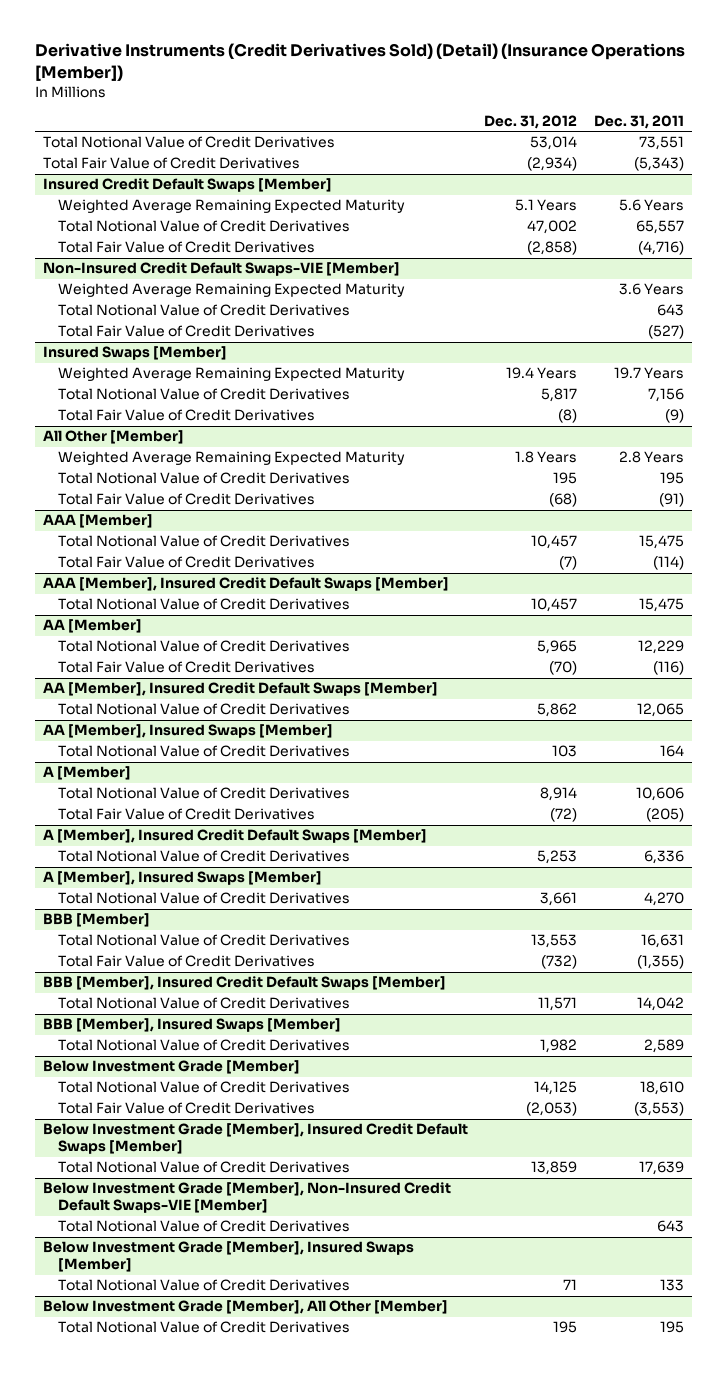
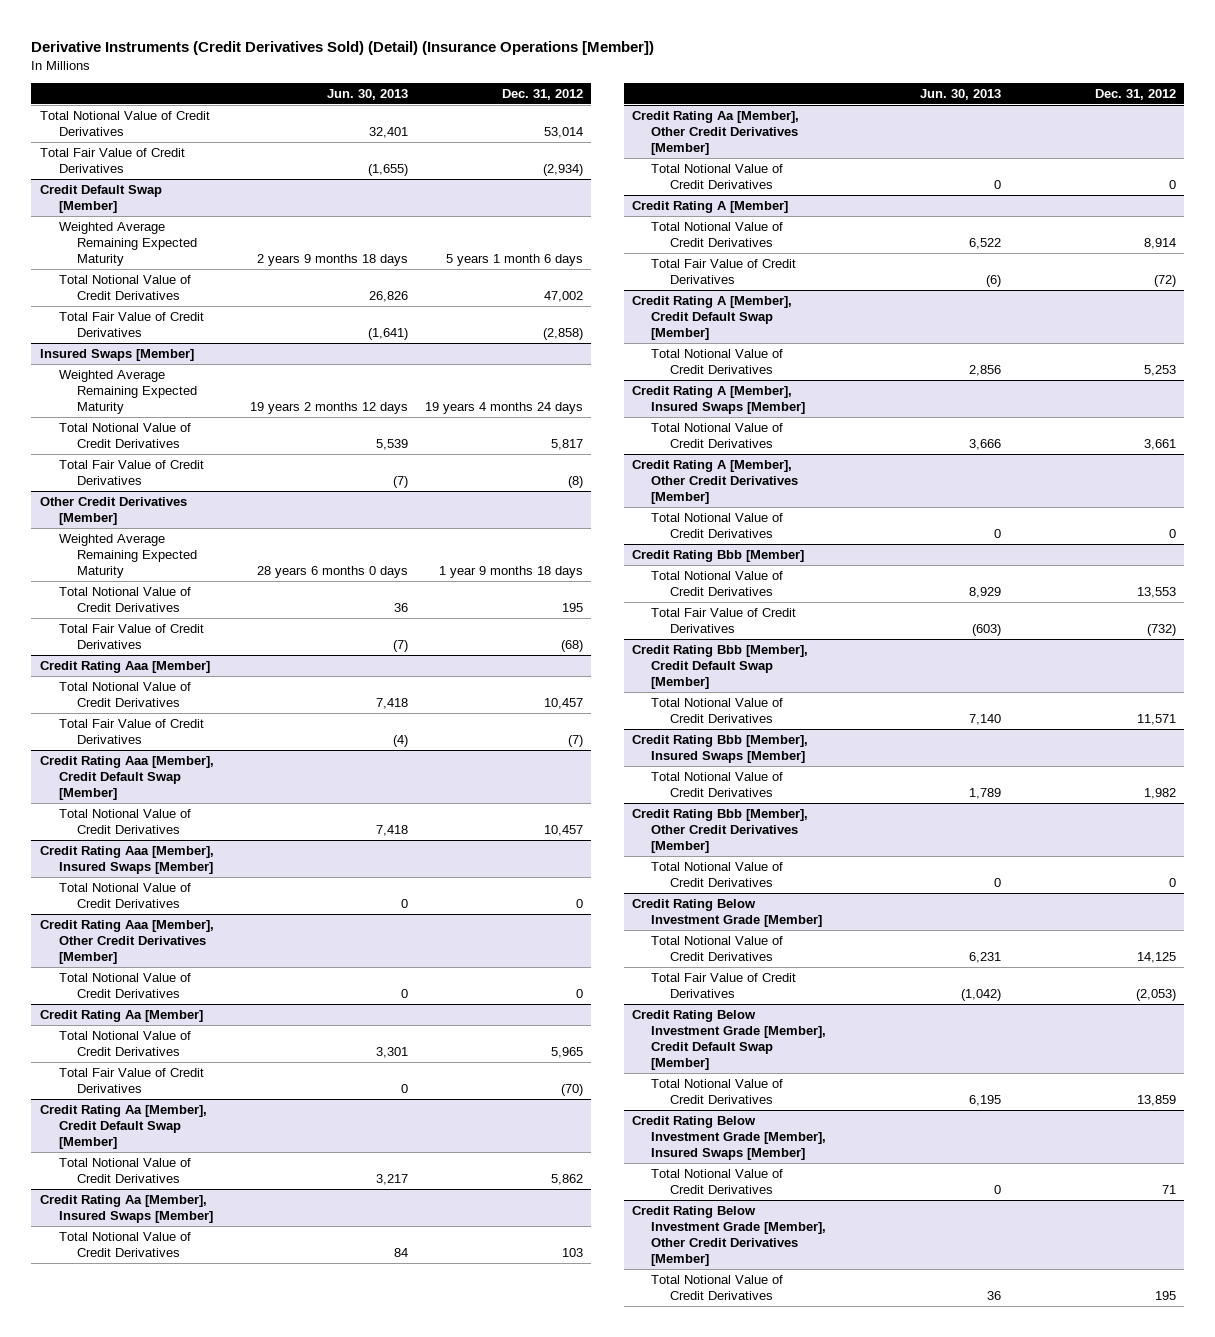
- | Dec. 31, 2012 | Dec. 31, 2011
+ | Jun. 30, 2013 | Dec. 31, 2012
- Insured Credit Default Swaps [Member]
- Weighted Average Remaining Expected Maturity | 5.1 Years | 5.6 Years
+ Credit Default Swap [Member]
+ Weighted Average Remaining Expected Maturity | 2 years 9 months 18 days | 5 years 1 month 6 days
- Non-Insured Credit Default Swaps-VIE [Member]
- Weighted Average Remaining Expected Maturity | | 3.6 Years
- Total Notional Value of Credit Derivatives | | 643
- Total Fair Value of Credit Derivatives | | (527)
@ Insured Swaps [Member]
- Weighted Average Remaining Expected Maturity | 19.4 Years | 19.7 Years
+ Weighted Average Remaining Expected Maturity | 19 years 2 months 12 days | 19 years 4 months 24 days
- All Other [Member]
- Weighted Average Remaining Expected Maturity | 1.8 Years | 2.8 Years
+ Other Credit Derivatives [Member]
+ Weighted Average Remaining Expected Maturity | 28 years 6 months 0 days | 1 year 9 months 18 days
- AAA [Member]
+ Credit Rating Aaa [Member]
- AAA [Member], Insured Credit Default Swaps [Member]
+ Credit Rating Aaa [Member], Credit Default Swap [Member]
- AA [Member]
+ Credit Rating Aaa [Member], Insured Swaps [Member]
+ Total Notional Value of Credit Derivatives | 0 | 0
+ Credit Rating Aaa [Member], Other Credit Derivatives [Member]
+ Total Notional Value of Credit Derivatives | 0 | 0
+ Credit Rating Aa [Member]
- AA [Member], Insured Credit Default Swaps [Member]
+ Credit Rating Aa [Member], Credit Default Swap [Member]
- AA [Member], Insured Swaps [Member]
+ Credit Rating Aa [Member], Insured Swaps [Member]
- A [Member]
+ Credit Rating Aa [Member], Other Credit Derivatives [Member]
+ Total Notional Value of Credit Derivatives | 0 | 0
+ Credit Rating A [Member]
- A [Member], Insured Credit Default Swaps [Member]
+ Credit Rating A [Member], Credit Default Swap [Member]
- A [Member], Insured Swaps [Member]
+ Credit Rating A [Member], Insured Swaps [Member]
- BBB [Member]
+ Credit Rating A [Member], Other Credit Derivatives [Member]
+ Total Notional Value of Credit Derivatives | 0 | 0
+ Credit Rating Bbb [Member]
- BBB [Member], Insured Credit Default Swaps [Member]
+ Credit Rating Bbb [Member], Credit Default Swap [Member]
- BBB [Member], Insured Swaps [Member]
+ Credit Rating Bbb [Member], Insured Swaps [Member]
- Below Investment Grade [Member]
+ Credit Rating Bbb [Member], Other Credit Derivatives [Member]
+ Total Notional Value of Credit Derivatives | 0 | 0
+ Credit Rating Below Investment Grade [Member]
- Below Investment Grade [Member], Insured Credit Default Swaps [Member]
+ Credit Rating Below Investment Grade [Member], Credit Default Swap [Member]
- Below Investment Grade [Member], Non-Insured Credit Default Swaps-VIE [Member]
- Total Notional Value of Credit Derivatives | | 643
- Below Investment Grade [Member], Insured Swaps [Member]
+ Credit Rating Below Investment Grade [Member], Insured Swaps [Member]
- Below Investment Grade [Member], All Other [Member]
+ Credit Rating Below Investment Grade [Member], Other Credit Derivatives [Member]

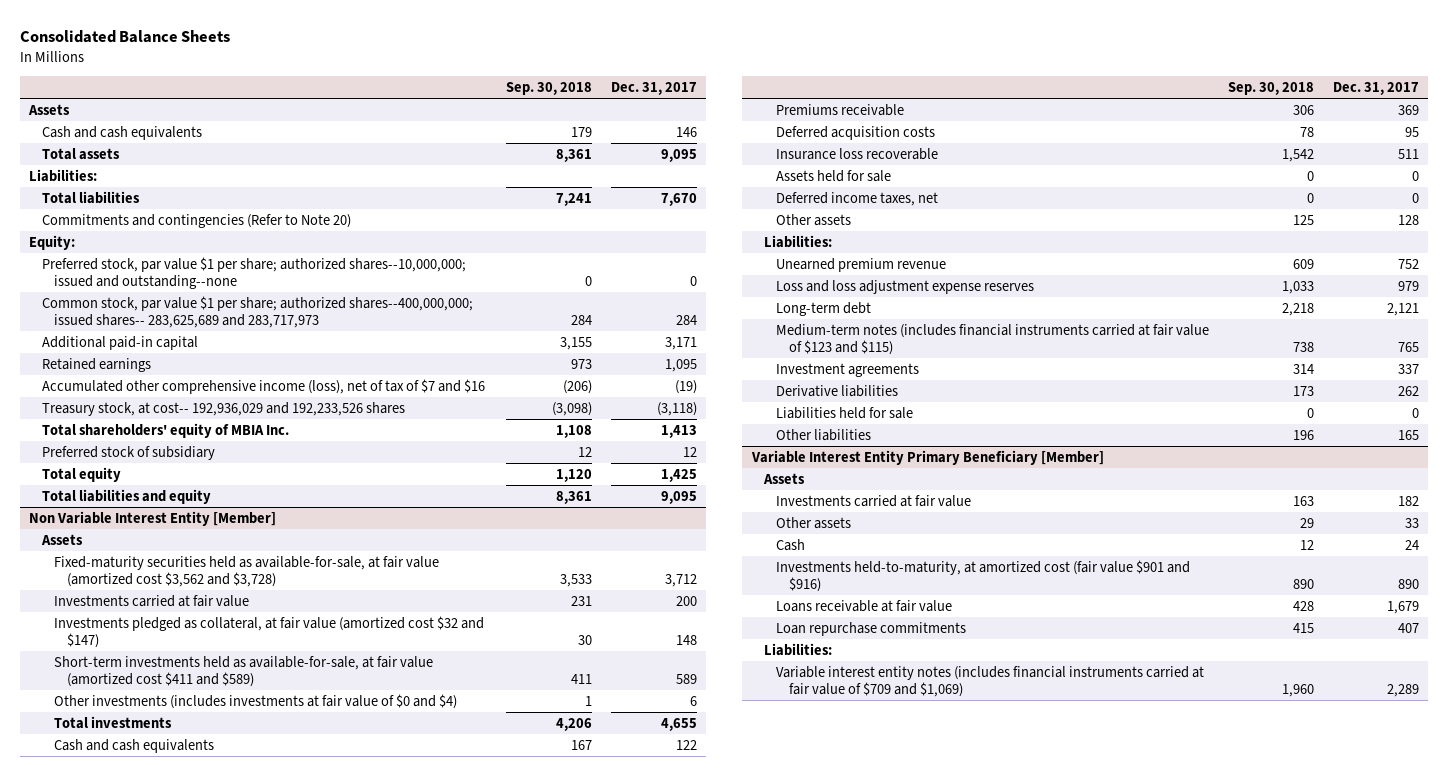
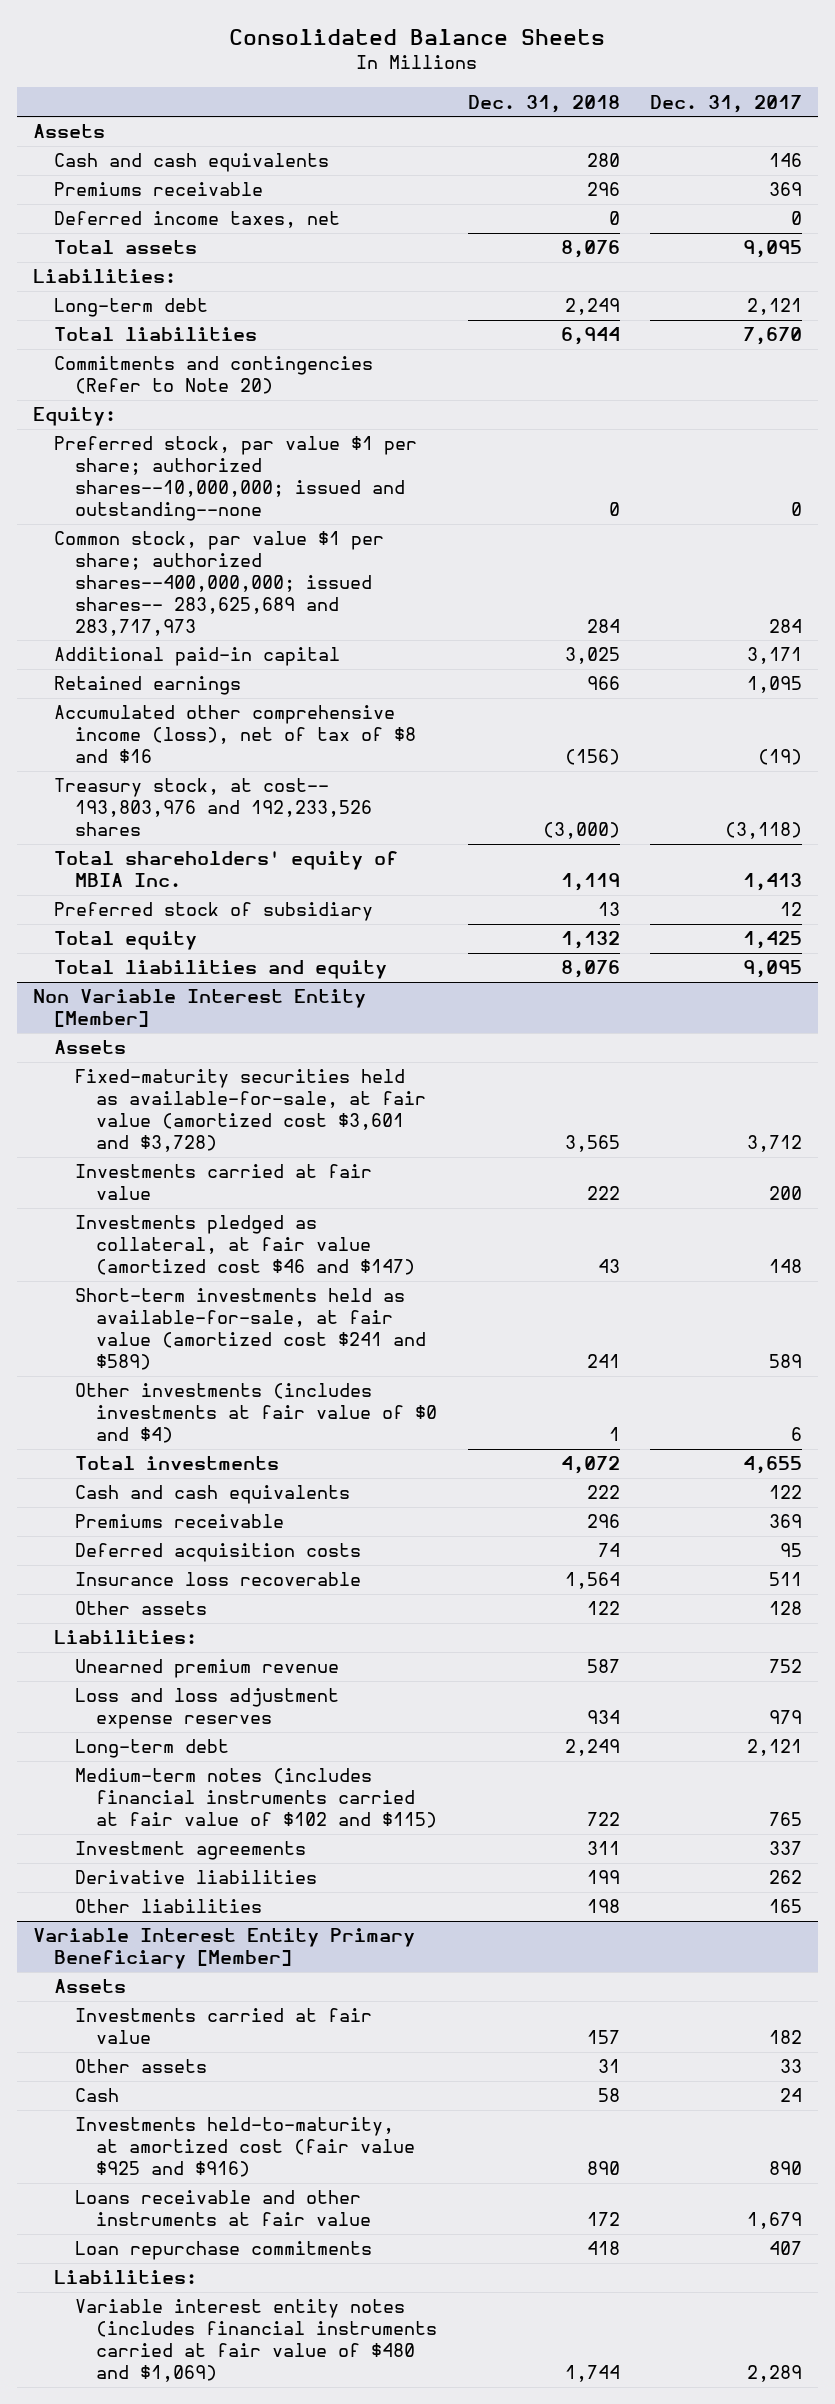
- | Sep. 30, 2018 | Dec. 31, 2017
+ | Dec. 31, 2018 | Dec. 31, 2017
+ Premiums receivable | 296 | 369
+ Deferred income taxes, net | 0 | 0
+ Long-term debt | 2,249 | 2,121
- Accumulated other comprehensive income (loss), net of tax of $7 and $16 | (206) | (19)
- Treasury stock, at cost-- 192,936,029 and 192,233,526 shares | (3,098) | (3,118)
+ Accumulated other comprehensive income (loss), net of tax of $8 and $16 | (156) | (19)
+ Treasury stock, at cost-- 193,803,976 and 192,233,526 shares | (3,000) | (3,118)
@ Non Variable Interest Entity [Member]
- Fixed-maturity securities held as available-for-sale, at fair value (amortized cost $3,562 and $3,728) | 3,533 | 3,712
+ Fixed-maturity securities held as available-for-sale, at fair value (amortized cost $3,601 and $3,728) | 3,565 | 3,712
- Investments pledged as collateral, at fair value (amortized cost $32 and $147) | 30 | 148
- Short-term investments held as available-for-sale, at fair value (amortized cost $411 and $589) | 411 | 589
+ Investments pledged as collateral, at fair value (amortized cost $46 and $147) | 43 | 148
+ Short-term investments held as available-for-sale, at fair value (amortized cost $241 and $589) | 241 | 589
- Assets held for sale | 0 | 0
- Deferred income taxes, net | 0 | 0
- Medium-term notes (includes financial instruments carried at fair value of $123 and $115) | 738 | 765
+ Medium-term notes (includes financial instruments carried at fair value of $102 and $115) | 722 | 765
- Liabilities held for sale | 0 | 0
@ Variable Interest Entity Primary Beneficiary [Member]
- Investments held-to-maturity, at amortized cost (fair value $901 and $916) | 890 | 890
- Loans receivable at fair value | 428 | 1,679
+ Investments held-to-maturity, at amortized cost (fair value $925 and $916) | 890 | 890
+ Loans receivable and other instruments at fair value | 172 | 1,679
- Variable interest entity notes (includes financial instruments carried at fair value of $709 and $1,069) | 1,960 | 2,289
+ Variable interest entity notes (includes financial instruments carried at fair value of $480 and $1,069) | 1,744 | 2,289

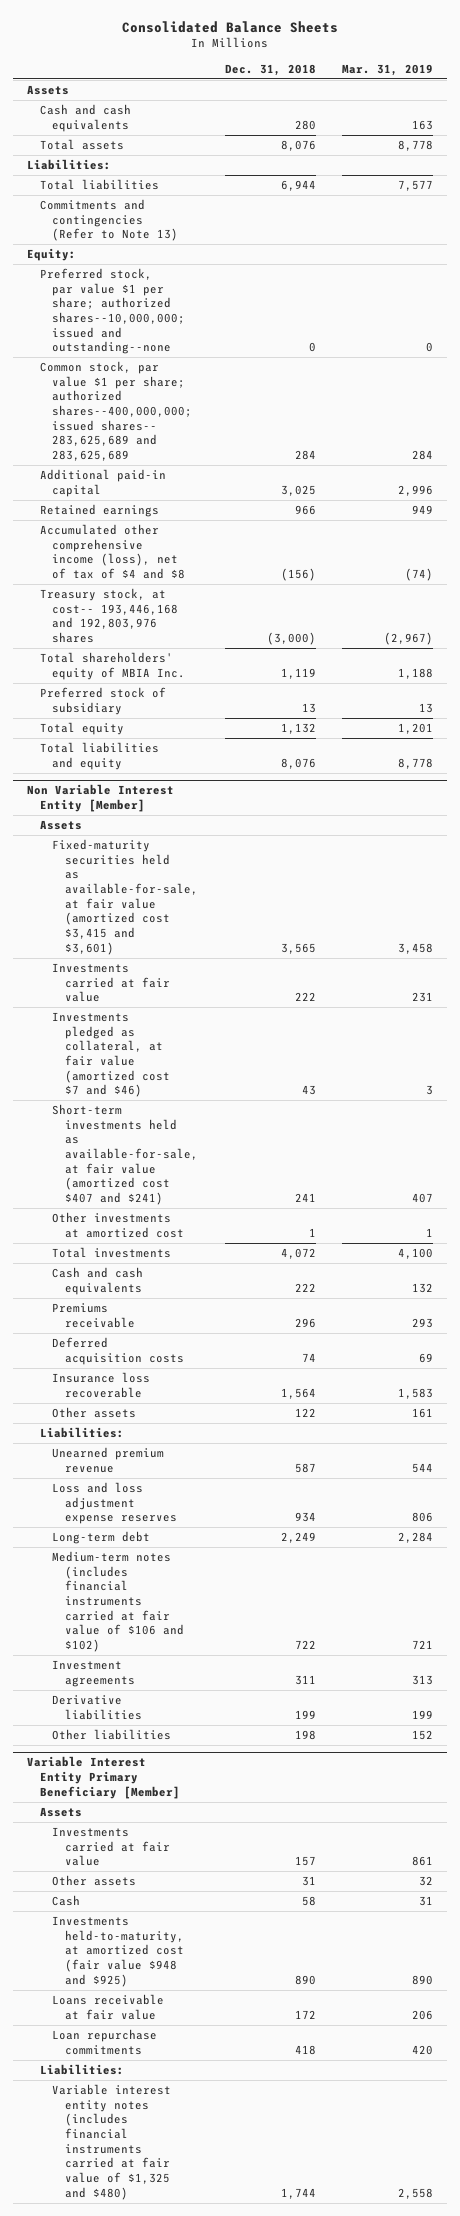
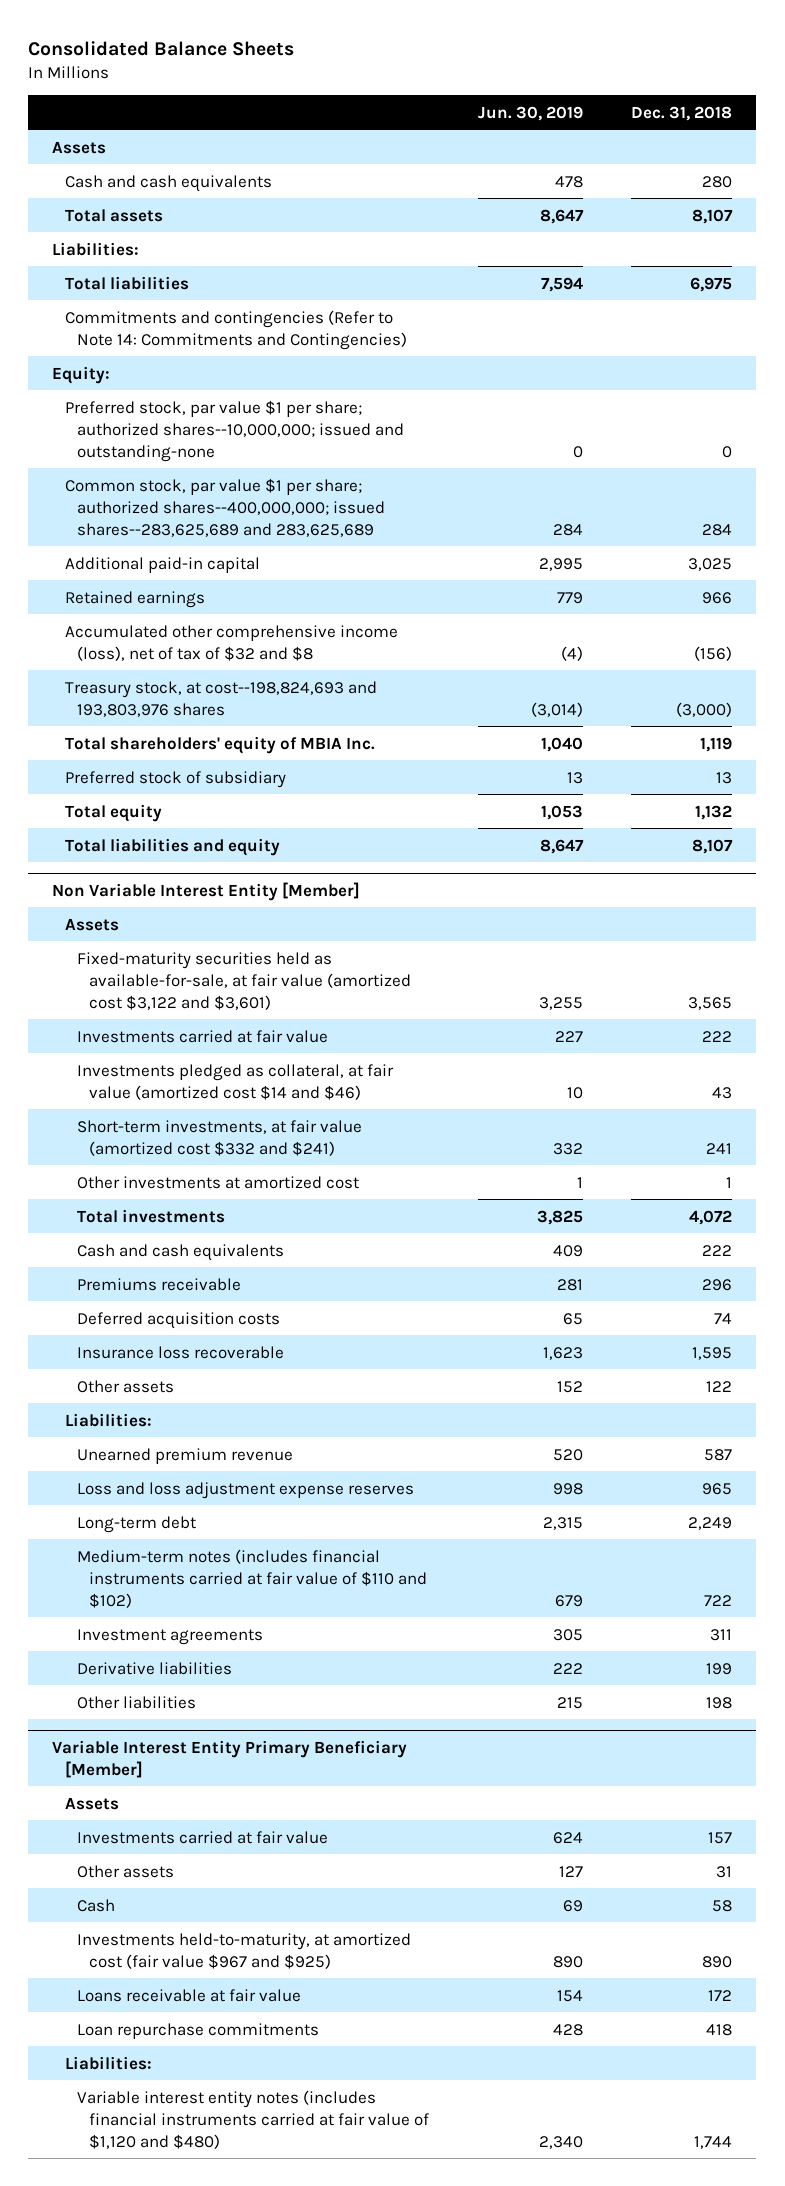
- | Dec. 31, 2018 | Mar. 31, 2019
+ | Jun. 30, 2019 | Dec. 31, 2018
- Total assets | 8,076 | 8,778
+ Total assets | 8,647 | 8,107
- Total liabilities | 6,944 | 7,577
- Commitments and contingencies (Refer to Note 13)
+ Total liabilities | 7,594 | 6,975
+ Commitments and contingencies (Refer to Note 14: Commitments and Contingencies)
- Preferred stock, par value $1 per share; authorized shares--10,000,000; issued and outstanding--none | 0 | 0
- Common stock, par value $1 per share; authorized shares--400,000,000; issued shares-- 283,625,689 and 283,625,689 | 284 | 284
+ Preferred stock, par value $1 per share; authorized shares--10,000,000; issued and outstanding-none | 0 | 0
+ Common stock, par value $1 per share; authorized shares--400,000,000; issued shares--283,625,689 and 283,625,689 | 284 | 284
- Accumulated other comprehensive income (loss), net of tax of $4 and $8 | (156) | (74)
- Treasury stock, at cost-- 193,446,168 and 192,803,976 shares | (3,000) | (2,967)
+ Accumulated other comprehensive income (loss), net of tax of $32 and $8 | (4) | (156)
+ Treasury stock, at cost--198,824,693 and 193,803,976 shares | (3,014) | (3,000)
- Total liabilities and equity | 8,076 | 8,778
+ Total liabilities and equity | 8,647 | 8,107
@ Non Variable Interest Entity [Member]
- Fixed-maturity securities held as available-for-sale, at fair value (amortized cost $3,415 and $3,601) | 3,565 | 3,458
+ Fixed-maturity securities held as available-for-sale, at fair value (amortized cost $3,122 and $3,601) | 3,255 | 3,565
- Investments pledged as collateral, at fair value (amortized cost $7 and $46) | 43 | 3
- Short-term investments held as available-for-sale, at fair value (amortized cost $407 and $241) | 241 | 407
+ Investments pledged as collateral, at fair value (amortized cost $14 and $46) | 10 | 43
+ Short-term investments, at fair value (amortized cost $332 and $241) | 332 | 241
- Insurance loss recoverable | 1,564 | 1,583
+ Insurance loss recoverable | 1,623 | 1,595
- Loss and loss adjustment expense reserves | 934 | 806
+ Loss and loss adjustment expense reserves | 998 | 965
- Medium-term notes (includes financial instruments carried at fair value of $106 and $102) | 722 | 721
+ Medium-term notes (includes financial instruments carried at fair value of $110 and $102) | 679 | 722
@ Variable Interest Entity Primary Beneficiary [Member]
- Investments held-to-maturity, at amortized cost (fair value $948 and $925) | 890 | 890
+ Investments held-to-maturity, at amortized cost (fair value $967 and $925) | 890 | 890
- Variable interest entity notes (includes financial instruments carried at fair value of $1,325 and $480) | 1,744 | 2,558
+ Variable interest entity notes (includes financial instruments carried at fair value of $1,120 and $480) | 2,340 | 1,744

